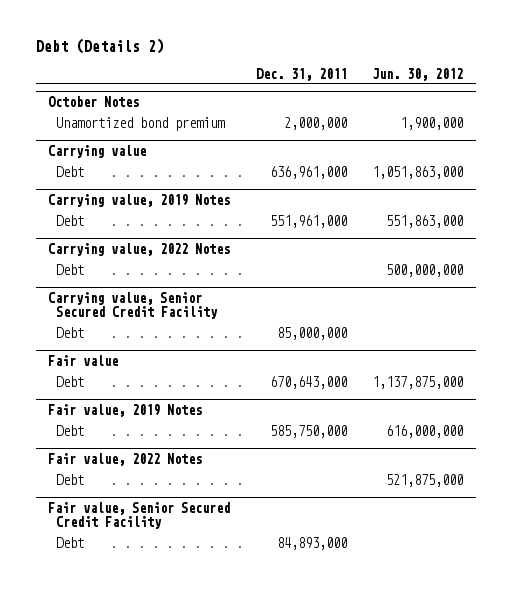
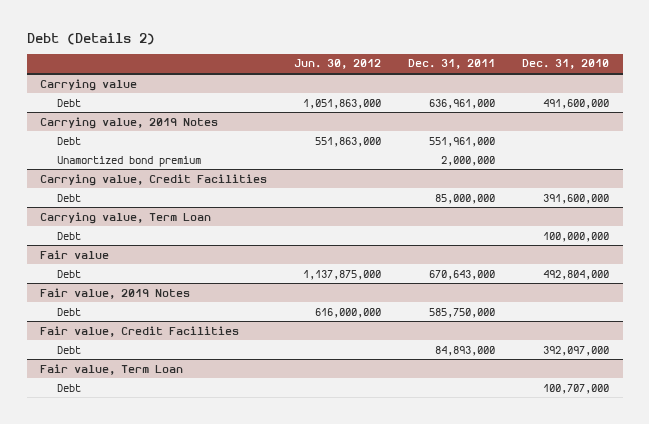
- | Dec. 31, 2011 | Jun. 30, 2012
+ | Jun. 30, 2012 | Dec. 31, 2011 | Dec. 31, 2010
- October Notes
- Unamortized bond premium | 2,000,000 | 1,900,000
- Carrying value, 2022 Notes
- Debt | | 500,000,000
- Carrying value, Senior Secured Credit Facility
@ Carrying value, 2019 Notes
+ Unamortized bond premium | | 2,000,000 |
+ Carrying value, Credit Facilities
+ Carrying value, Term Loan
+ Debt | | | 100,000,000
- Fair value, 2022 Notes
- Debt | | 521,875,000
- Fair value, Senior Secured Credit Facility
+ Fair value, Credit Facilities
+ Fair value, Term Loan
+ Debt | | | 100,707,000

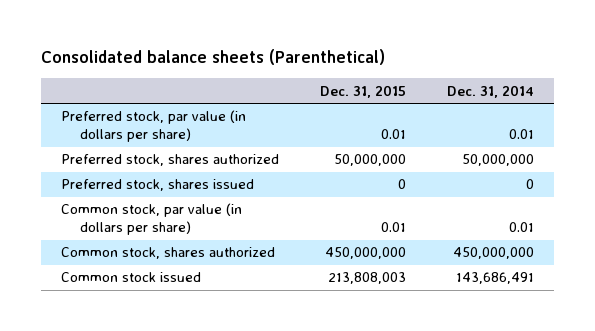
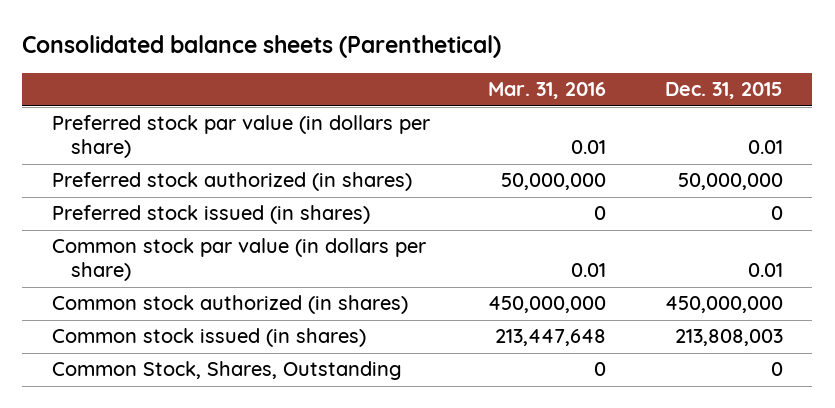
- | Dec. 31, 2015 | Dec. 31, 2014
+ | Mar. 31, 2016 | Dec. 31, 2015
- Preferred stock, par value (in dollars per share) | 0.01 | 0.01
- Preferred stock, shares authorized | 50,000,000 | 50,000,000
- Preferred stock, shares issued | 0 | 0
- Common stock, par value (in dollars per share) | 0.01 | 0.01
- Common stock, shares authorized | 450,000,000 | 450,000,000
- Common stock issued | 213,808,003 | 143,686,491
+ Preferred stock par value (in dollars per share) | 0.01 | 0.01
+ Preferred stock authorized (in shares) | 50,000,000 | 50,000,000
+ Preferred stock issued (in shares) | 0 | 0
+ Common stock par value (in dollars per share) | 0.01 | 0.01
+ Common stock authorized (in shares) | 450,000,000 | 450,000,000
+ Common stock issued (in shares) | 213,447,648 | 213,808,003
+ Common Stock, Shares, Outstanding | 0 | 0

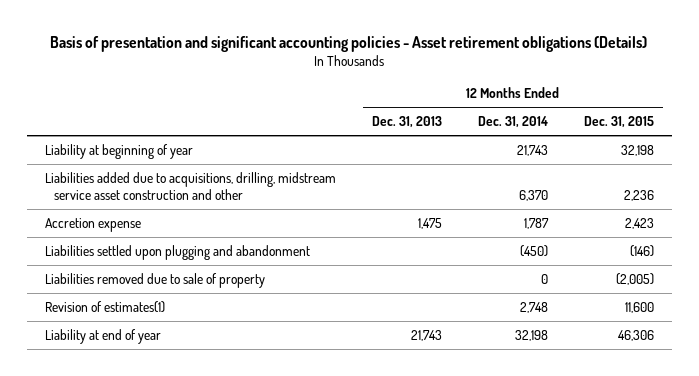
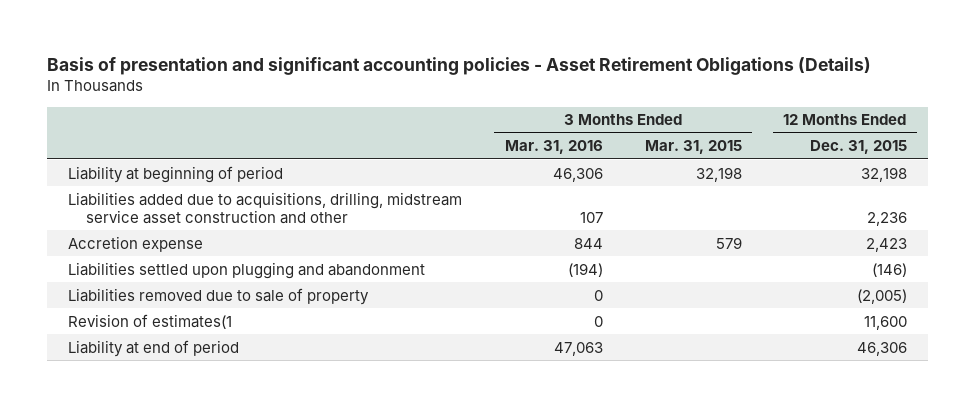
- Basis of presentation and significant accounting policies - Asset retirement obligations (Details)
+ Basis of presentation and significant accounting policies - Asset Retirement Obligations (Details)
- | 12 Months Ended Dec. 31, 2013 | 12 Months Ended Dec. 31, 2014 | 12 Months Ended Dec. 31, 2015
+ | 3 Months Ended Mar. 31, 2016 | 3 Months Ended Mar. 31, 2015 | 12 Months Ended Dec. 31, 2015
- Liability at beginning of year | | 21,743 | 32,198
+ Liability at beginning of period | 46,306 | 32,198 | 32,198
- Revision of estimates(1) | | 2,748 | 11,600
- Liability at end of year | 21,743 | 32,198 | 46,306
+ Revision of estimates(1 | 0 | | 11,600
+ Liability at end of period | 47,063 | | 46,306

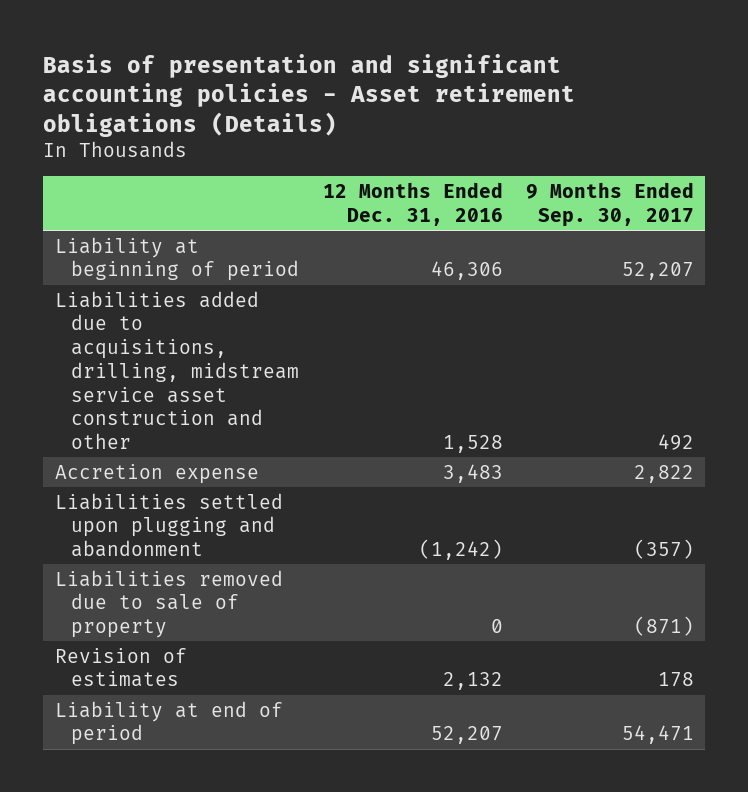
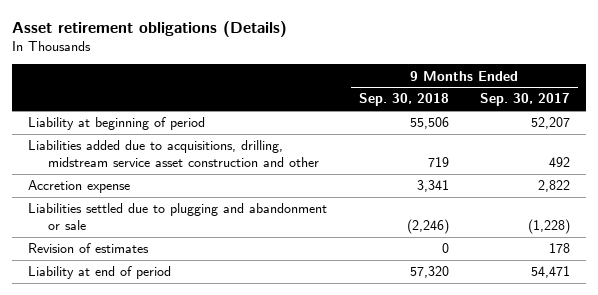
- Basis of presentation and significant accounting policies - Asset retirement obligations (Details)
+ Asset retirement obligations (Details)
- | 12 Months Ended Dec. 31, 2016 | 9 Months Ended Sep. 30, 2017
+ | 9 Months Ended Sep. 30, 2018 | 9 Months Ended Sep. 30, 2017
- Liabilities settled upon plugging and abandonment | (1,242) | (357)
- Liabilities removed due to sale of property | 0 | (871)
+ Liabilities settled due to plugging and abandonment or sale | (2,246) | (1,228)

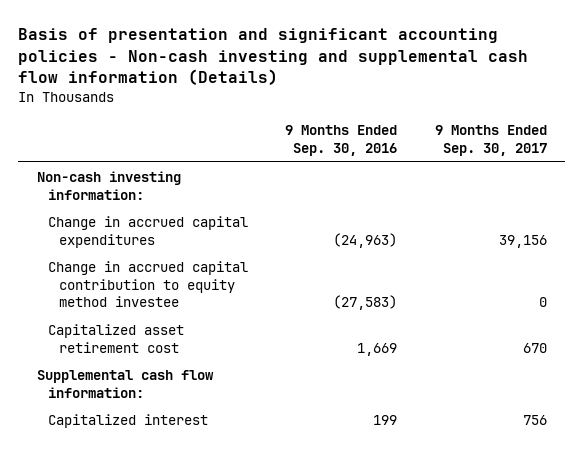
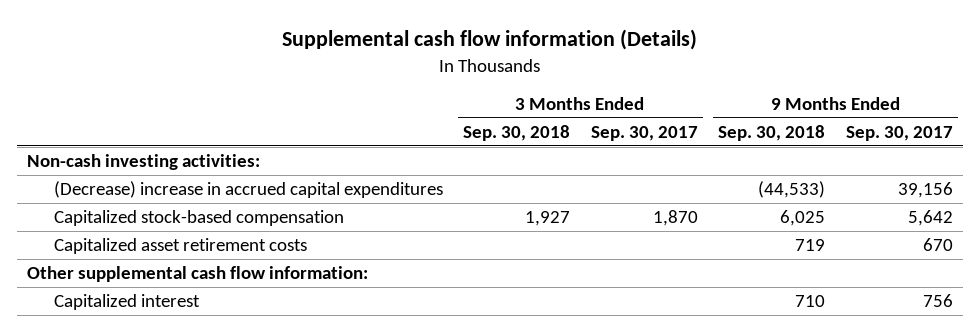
- Basis of presentation and significant accounting policies - Non-cash investing and supplemental cash flow information (Details)
+ Supplemental cash flow information (Details)
- | 9 Months Ended Sep. 30, 2016 | 9 Months Ended Sep. 30, 2017
+ | 3 Months Ended Sep. 30, 2018 | 3 Months Ended Sep. 30, 2017 | 9 Months Ended Sep. 30, 2018 | 9 Months Ended Sep. 30, 2017
- Non-cash investing information:
- Change in accrued capital expenditures | (24,963) | 39,156
- Change in accrued capital contribution to equity method investee | (27,583) | 0
- Capitalized asset retirement cost | 1,669 | 670
- Supplemental cash flow information:
+ Non-cash investing activities:
+ (Decrease) increase in accrued capital expenditures | | | (44,533) | 39,156
+ Capitalized stock-based compensation | 1,927 | 1,870 | 6,025 | 5,642
+ Capitalized asset retirement costs | | | 719 | 670
+ Other supplemental cash flow information:

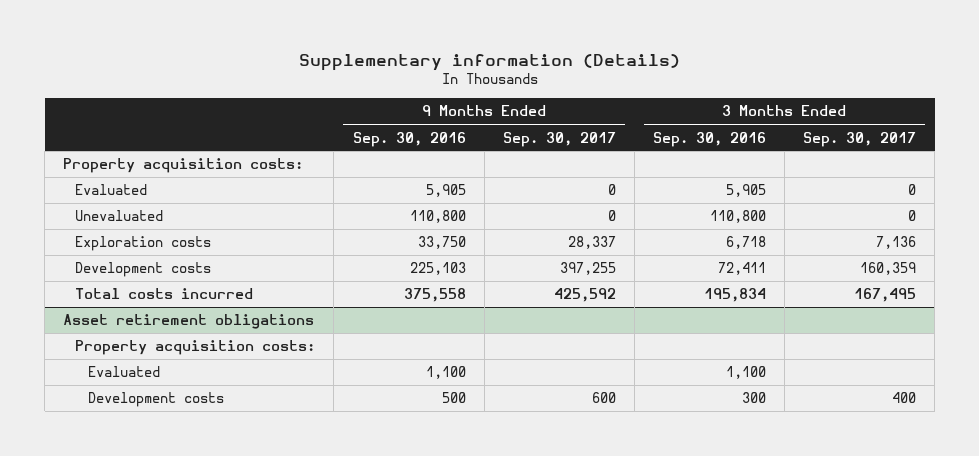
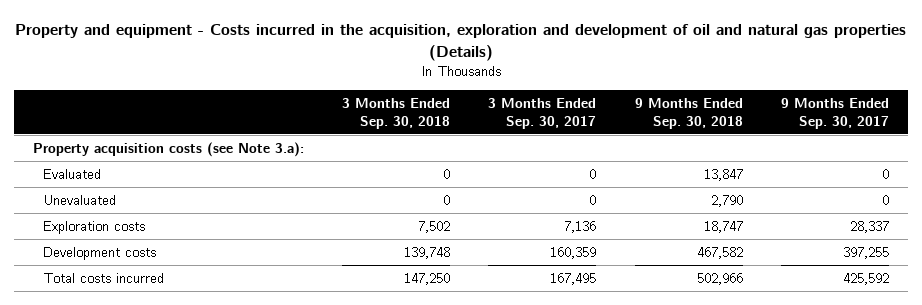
- Supplementary information (Details)
+ Property and equipment - Costs incurred in the acquisition, exploration and development of oil and natural gas properties (Details)
- | 9 Months Ended Sep. 30, 2016 | 9 Months Ended Sep. 30, 2017 | 3 Months Ended Sep. 30, 2016 | 3 Months Ended Sep. 30, 2017
+ | 3 Months Ended Sep. 30, 2018 | 3 Months Ended Sep. 30, 2017 | 9 Months Ended Sep. 30, 2018 | 9 Months Ended Sep. 30, 2017
- Property acquisition costs:
+ Property acquisition costs (see Note 3.a):
- Asset retirement obligations
- Property acquisition costs:
- Evaluated | 1,100 | | 1,100 |
- Development costs | 500 | 600 | 300 | 400

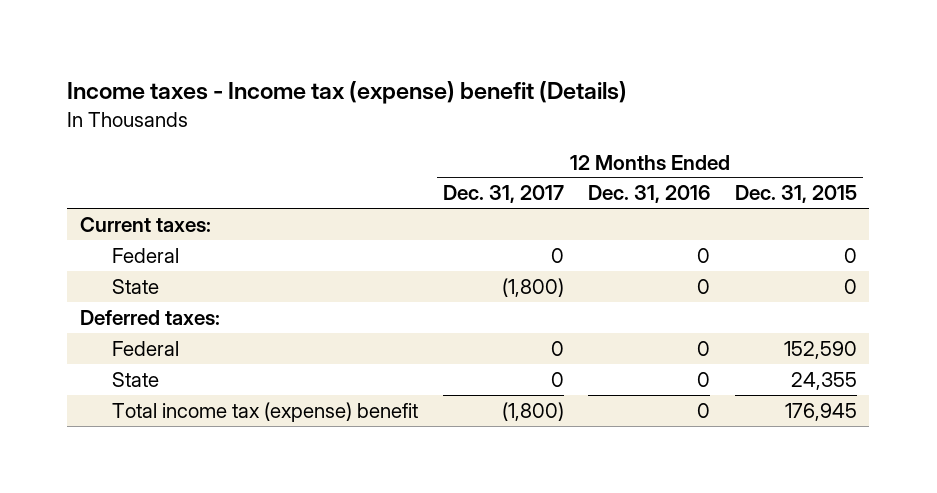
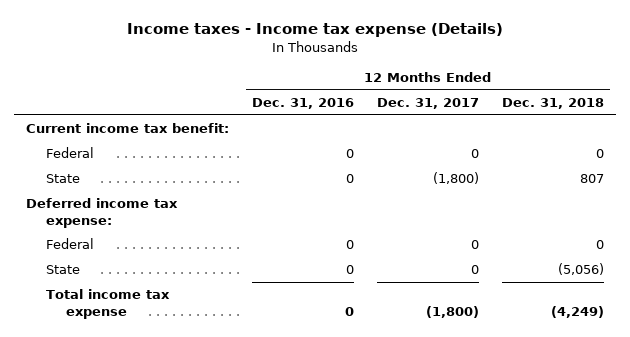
- Income taxes - Income tax (expense) benefit (Details)
+ Income taxes - Income tax expense (Details)
- | 12 Months Ended Dec. 31, 2017 | 12 Months Ended Dec. 31, 2016 | 12 Months Ended Dec. 31, 2015
+ | 12 Months Ended Dec. 31, 2016 | 12 Months Ended Dec. 31, 2017 | 12 Months Ended Dec. 31, 2018
- Current taxes:
+ Current income tax benefit:
- Deferred taxes:
+ Deferred income tax expense:
- Total income tax (expense) benefit | (1,800) | 0 | 176,945
+ Total income tax expense | 0 | (1,800) | (4,249)

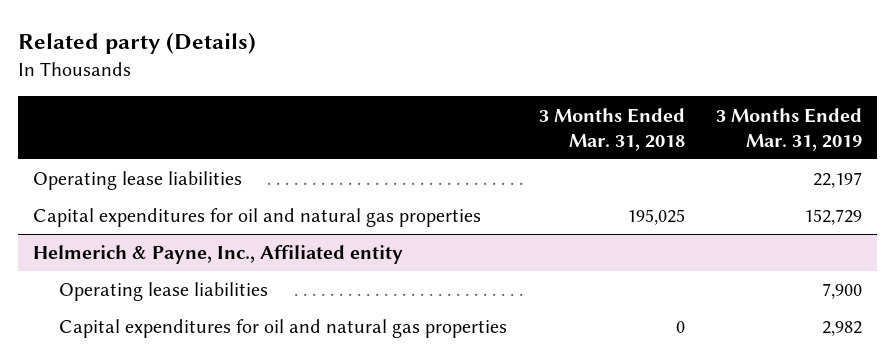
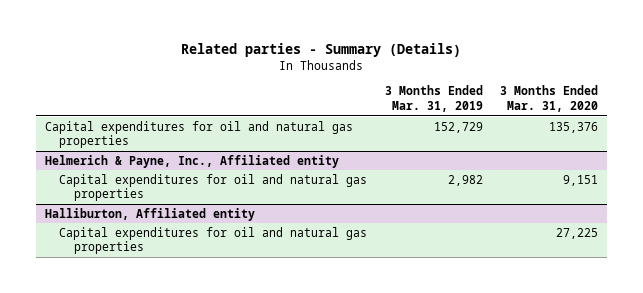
- Related party (Details)
+ Related parties - Summary (Details)
- | 3 Months Ended Mar. 31, 2018 | 3 Months Ended Mar. 31, 2019
+ | 3 Months Ended Mar. 31, 2019 | 3 Months Ended Mar. 31, 2020
- Operating lease liabilities | | 22,197
@ Helmerich & Payne, Inc., Affiliated entity
- Operating lease liabilities | | 7,900
+ Halliburton, Affiliated entity
+ Capital expenditures for oil and natural gas properties | | 27,225

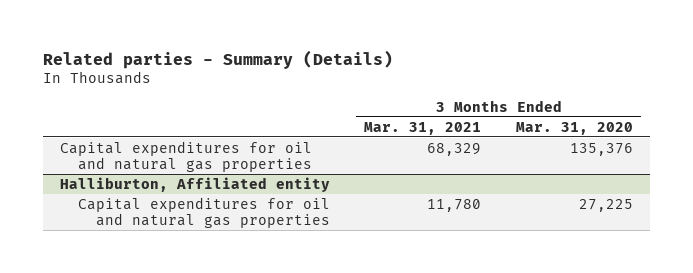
- | 3 Months Ended Mar. 31, 2019 | 3 Months Ended Mar. 31, 2020
+ | 3 Months Ended Mar. 31, 2021 | 3 Months Ended Mar. 31, 2020
- Helmerich & Payne, Inc., Affiliated entity
- Capital expenditures for oil and natural gas properties | 2,982 | 9,151

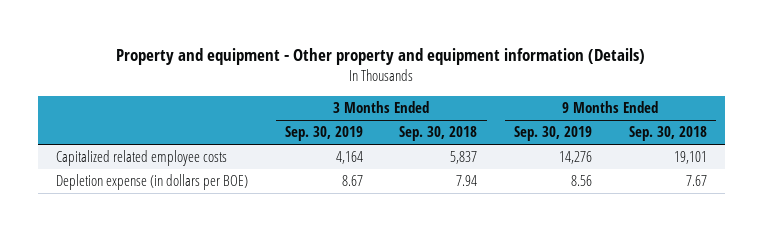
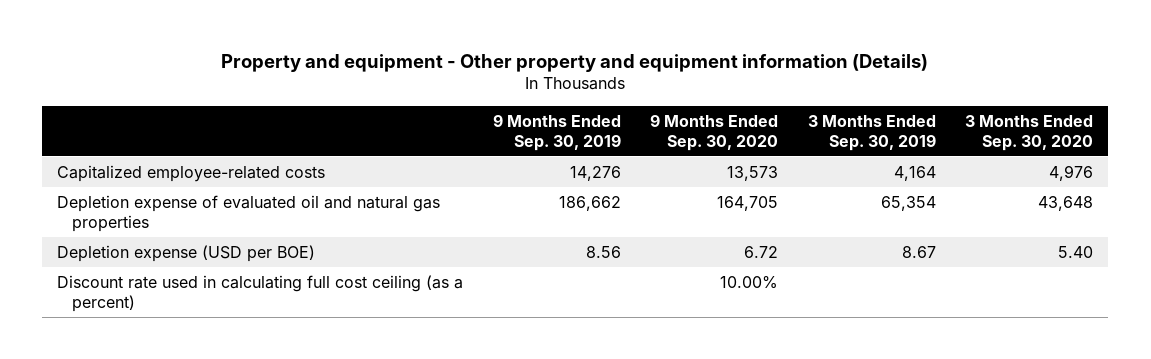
- | 3 Months Ended Sep. 30, 2019 | 3 Months Ended Sep. 30, 2018 | 9 Months Ended Sep. 30, 2019 | 9 Months Ended Sep. 30, 2018
+ | 9 Months Ended Sep. 30, 2019 | 9 Months Ended Sep. 30, 2020 | 3 Months Ended Sep. 30, 2019 | 3 Months Ended Sep. 30, 2020
- Capitalized related employee costs | 4,164 | 5,837 | 14,276 | 19,101
- Depletion expense (in dollars per BOE) | 8.67 | 7.94 | 8.56 | 7.67
+ Capitalized employee-related costs | 14,276 | 13,573 | 4,164 | 4,976
+ Depletion expense of evaluated oil and natural gas properties | 186,662 | 164,705 | 65,354 | 43,648
+ Depletion expense (USD per BOE) | 8.56 | 6.72 | 8.67 | 5.40
+ Discount rate used in calculating full cost ceiling (as a percent) | | 10.00% | |

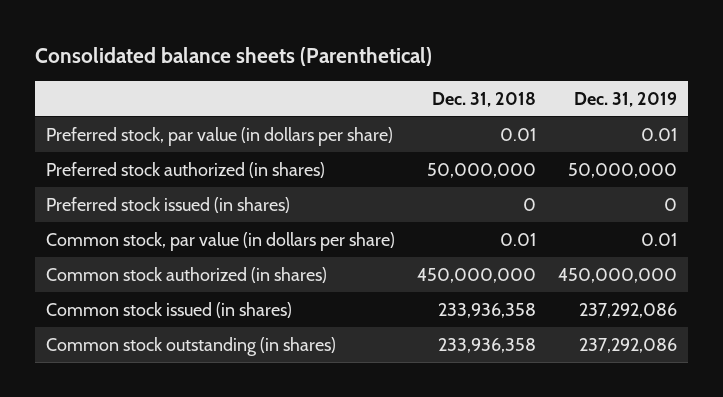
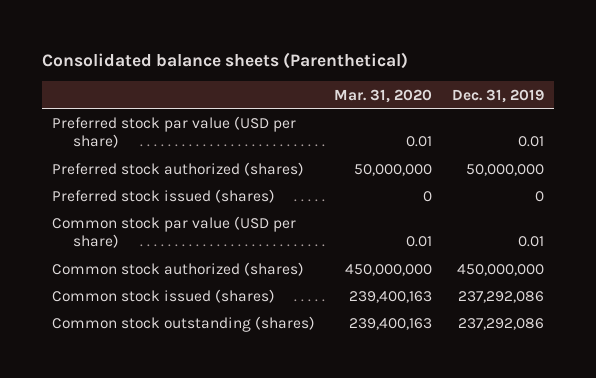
- | Dec. 31, 2018 | Dec. 31, 2019
+ | Mar. 31, 2020 | Dec. 31, 2019
- Preferred stock, par value (in dollars per share) | 0.01 | 0.01
- Preferred stock authorized (in shares) | 50,000,000 | 50,000,000
- Preferred stock issued (in shares) | 0 | 0
- Common stock, par value (in dollars per share) | 0.01 | 0.01
- Common stock authorized (in shares) | 450,000,000 | 450,000,000
- Common stock issued (in shares) | 233,936,358 | 237,292,086
- Common stock outstanding (in shares) | 233,936,358 | 237,292,086
+ Preferred stock par value (USD per share) | 0.01 | 0.01
+ Preferred stock authorized (shares) | 50,000,000 | 50,000,000
+ Preferred stock issued (shares) | 0 | 0
+ Common stock par value (USD per share) | 0.01 | 0.01
+ Common stock authorized (shares) | 450,000,000 | 450,000,000
+ Common stock issued (shares) | 239,400,163 | 237,292,086
+ Common stock outstanding (shares) | 239,400,163 | 237,292,086

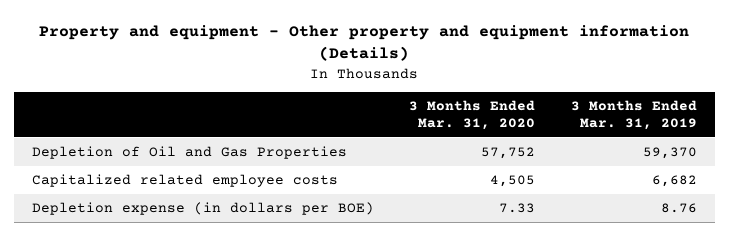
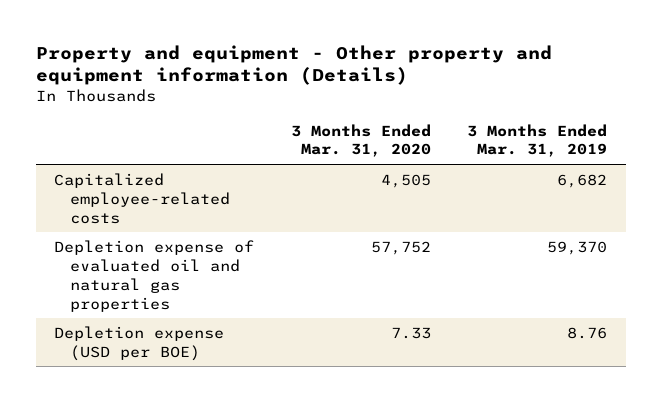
- Depletion of Oil and Gas Properties | 57,752 | 59,370
- Capitalized related employee costs | 4,505 | 6,682
- Depletion expense (in dollars per BOE) | 7.33 | 8.76
+ Capitalized employee-related costs | 4,505 | 6,682
+ Depletion expense of evaluated oil and natural gas properties | 57,752 | 59,370
+ Depletion expense (USD per BOE) | 7.33 | 8.76

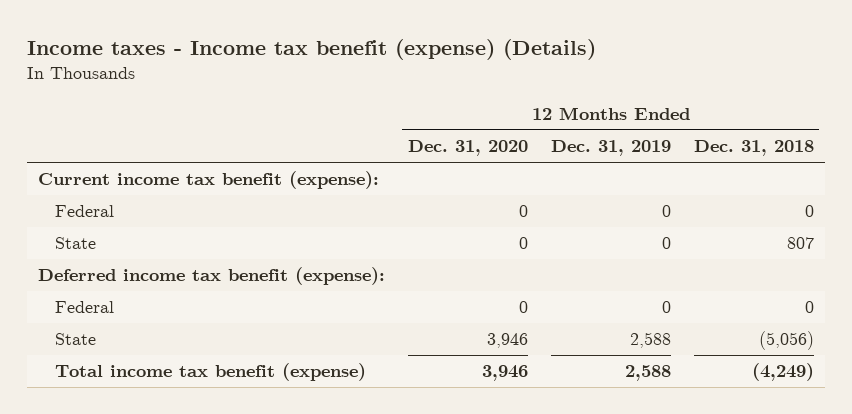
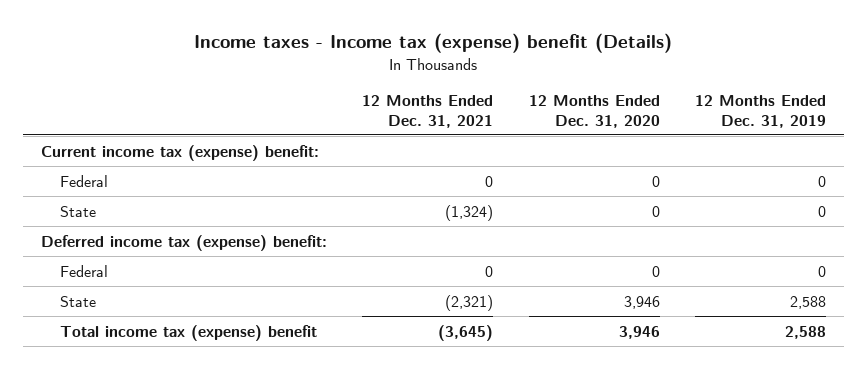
- Income taxes - Income tax benefit (expense) (Details)
+ Income taxes - Income tax (expense) benefit (Details)
- | 12 Months Ended Dec. 31, 2020 | 12 Months Ended Dec. 31, 2019 | 12 Months Ended Dec. 31, 2018
+ | 12 Months Ended Dec. 31, 2021 | 12 Months Ended Dec. 31, 2020 | 12 Months Ended Dec. 31, 2019
- Current income tax benefit (expense):
+ Current income tax (expense) benefit:
- Deferred income tax benefit (expense):
+ Deferred income tax (expense) benefit:
- Total income tax benefit (expense) | 3,946 | 2,588 | (4,249)
+ Total income tax (expense) benefit | (3,645) | 3,946 | 2,588

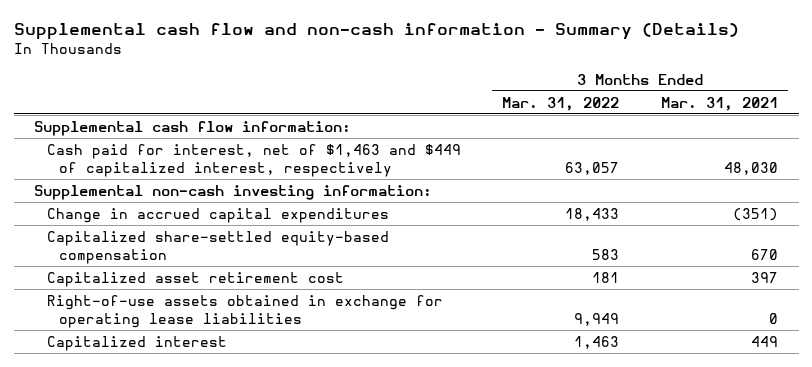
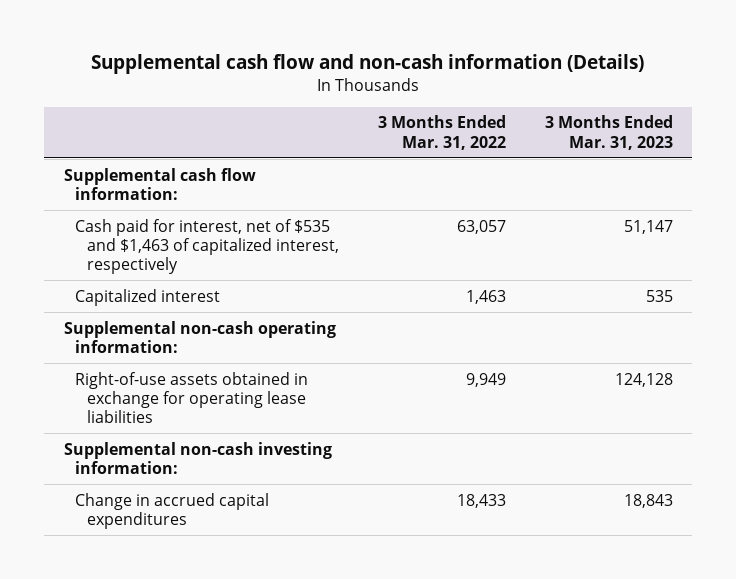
- Supplemental cash flow and non-cash information - Summary (Details)
+ Supplemental cash flow and non-cash information (Details)
- | 3 Months Ended Mar. 31, 2022 | 3 Months Ended Mar. 31, 2021
+ | 3 Months Ended Mar. 31, 2022 | 3 Months Ended Mar. 31, 2023
- Cash paid for interest, net of $1,463 and $449 of capitalized interest, respectively | 63,057 | 48,030
+ Cash paid for interest, net of $535 and $1,463 of capitalized interest, respectively | 63,057 | 51,147
moved up: Capitalized interest | 1,463 | 535
+ Supplemental non-cash operating information:
moved up: Right-of-use assets obtained in exchange for operating lease liabilities | 9,949 | 124,128
- Capitalized share-settled equity-based compensation | 583 | 670
- Capitalized asset retirement cost | 181 | 397

